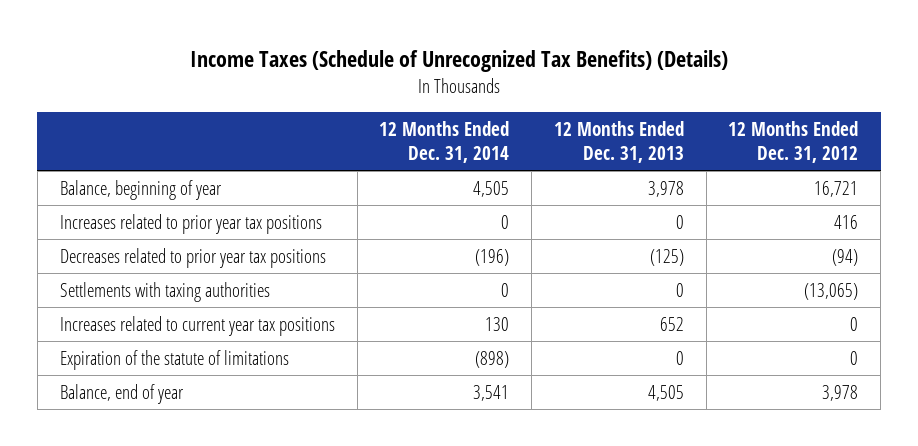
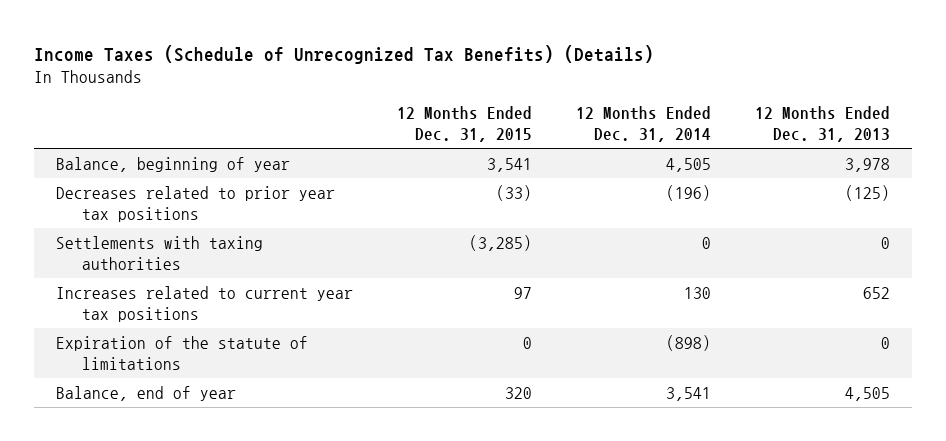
- | 12 Months Ended Dec. 31, 2014 | 12 Months Ended Dec. 31, 2013 | 12 Months Ended Dec. 31, 2012
+ | 12 Months Ended Dec. 31, 2015 | 12 Months Ended Dec. 31, 2014 | 12 Months Ended Dec. 31, 2013
- Increases related to prior year tax positions | 0 | 0 | 416

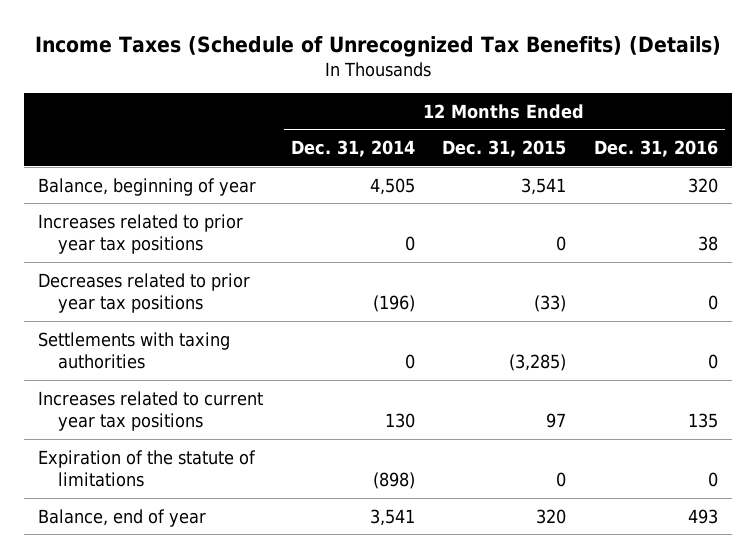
- | 12 Months Ended Dec. 31, 2015 | 12 Months Ended Dec. 31, 2014 | 12 Months Ended Dec. 31, 2013
+ | 12 Months Ended Dec. 31, 2014 | 12 Months Ended Dec. 31, 2015 | 12 Months Ended Dec. 31, 2016
+ Increases related to prior year tax positions | 0 | 0 | 38

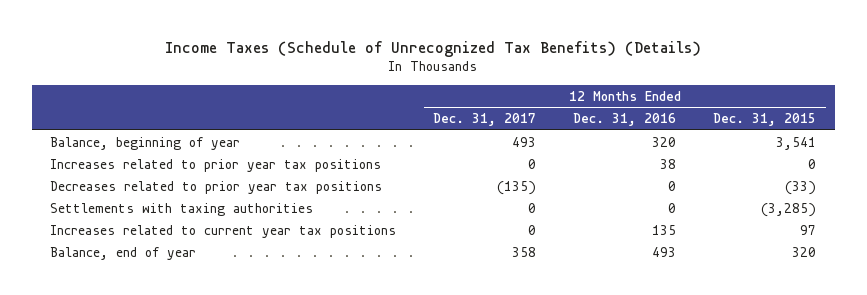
- | 12 Months Ended Dec. 31, 2014 | 12 Months Ended Dec. 31, 2015 | 12 Months Ended Dec. 31, 2016
+ | 12 Months Ended Dec. 31, 2017 | 12 Months Ended Dec. 31, 2016 | 12 Months Ended Dec. 31, 2015
- Expiration of the statute of limitations | (898) | 0 | 0

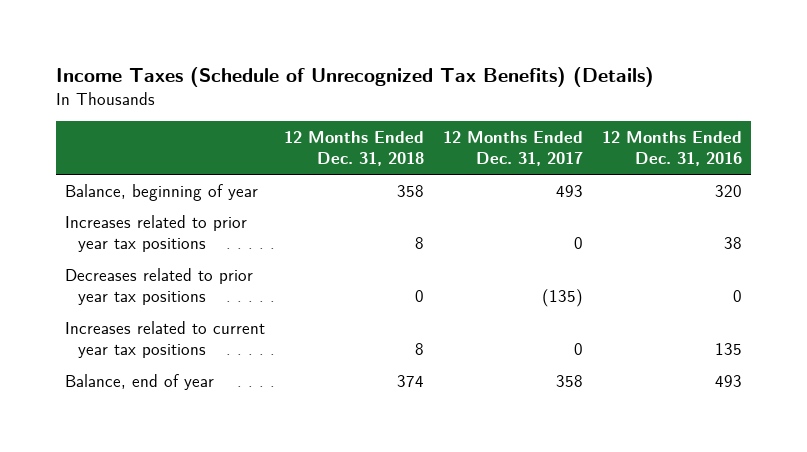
- | 12 Months Ended Dec. 31, 2017 | 12 Months Ended Dec. 31, 2016 | 12 Months Ended Dec. 31, 2015
+ | 12 Months Ended Dec. 31, 2018 | 12 Months Ended Dec. 31, 2017 | 12 Months Ended Dec. 31, 2016
- Settlements with taxing authorities | 0 | 0 | (3,285)

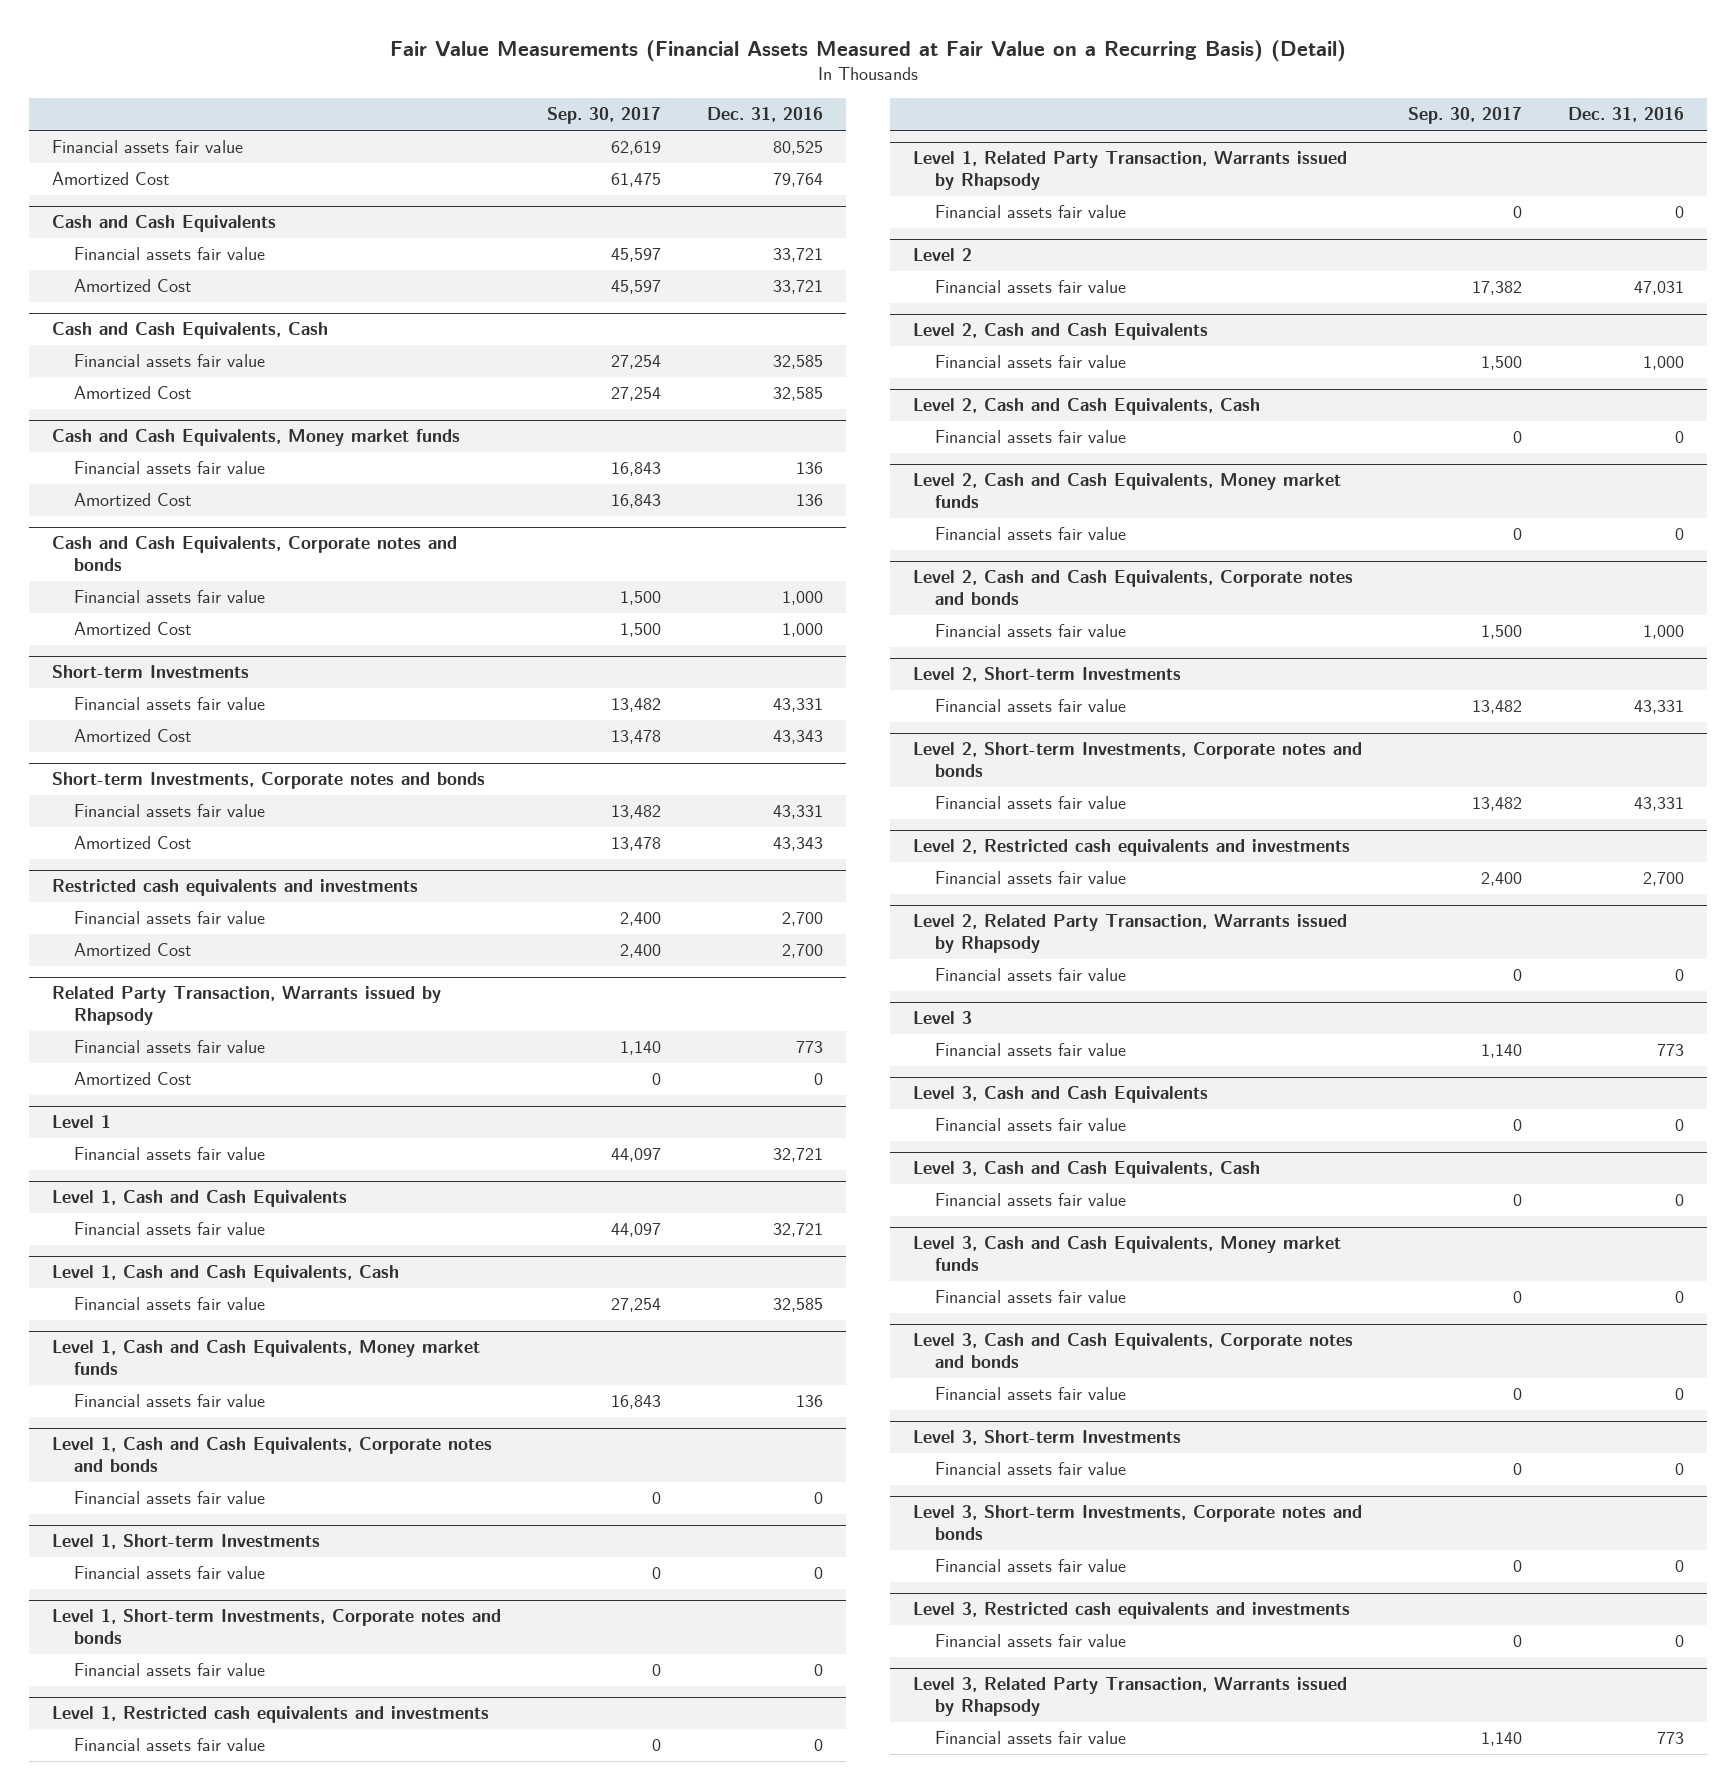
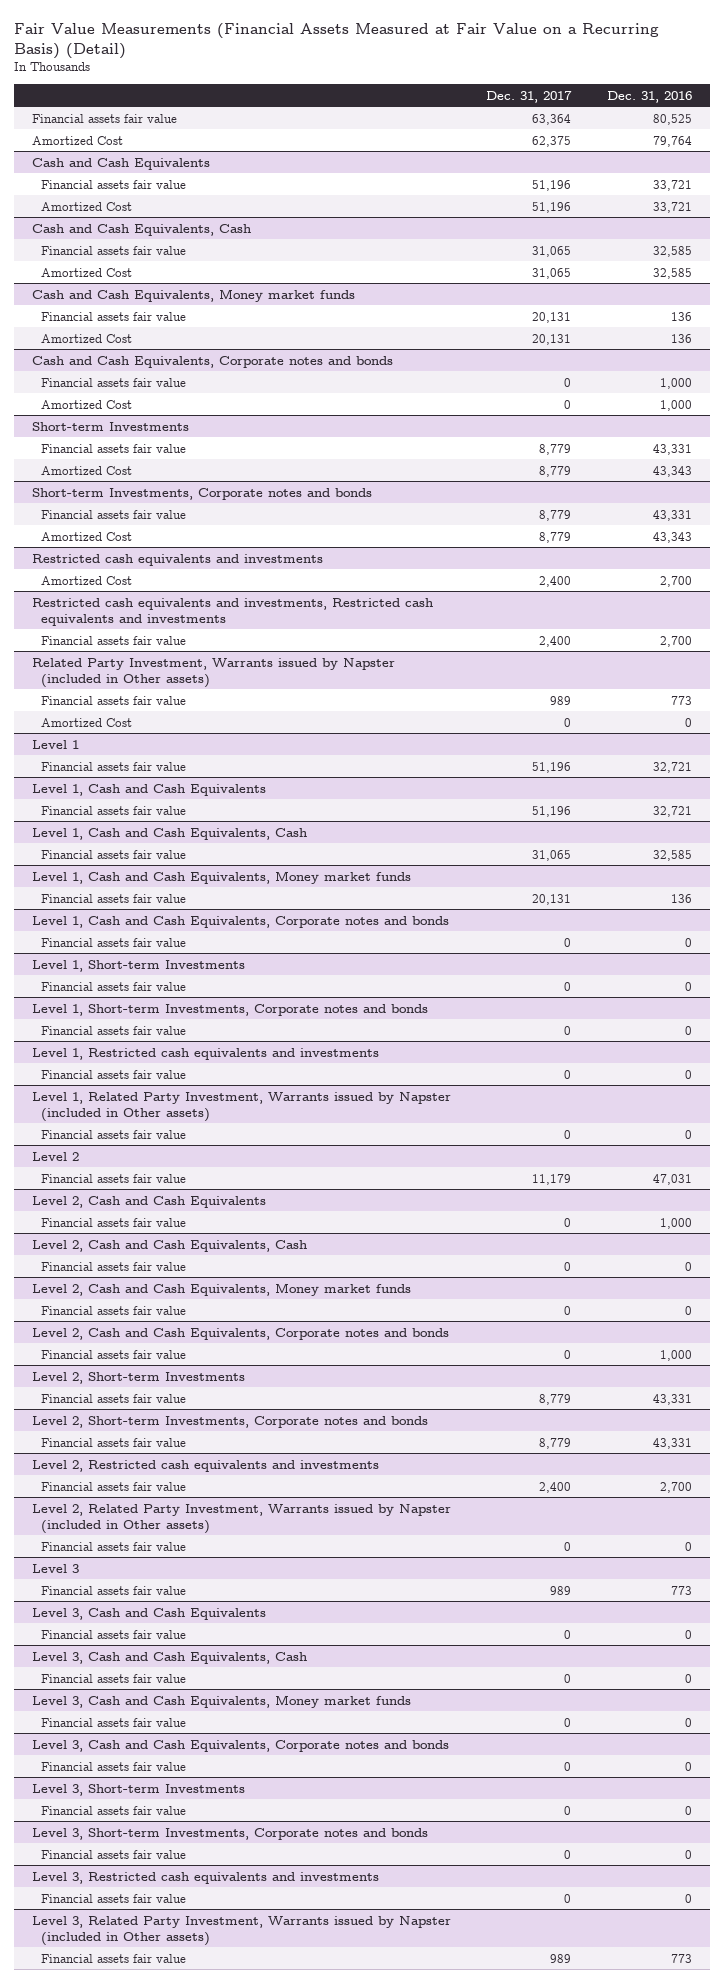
- | Sep. 30, 2017 | Dec. 31, 2016
+ | Dec. 31, 2017 | Dec. 31, 2016
@ Restricted cash equivalents and investments
- Financial assets fair value | 2,400 | 2,700
- Related Party Transaction, Warrants issued by Rhapsody
+ Restricted cash equivalents and investments, Restricted cash equivalents and investments
+ Financial assets fair value | 2,400 | 2,700
+ Related Party Investment, Warrants issued by Napster (included in Other assets)
- Level 1, Related Party Transaction, Warrants issued by Rhapsody
+ Level 1, Related Party Investment, Warrants issued by Napster (included in Other assets)
- Level 2, Related Party Transaction, Warrants issued by Rhapsody
+ Level 2, Related Party Investment, Warrants issued by Napster (included in Other assets)
- Level 3, Related Party Transaction, Warrants issued by Rhapsody
+ Level 3, Related Party Investment, Warrants issued by Napster (included in Other assets)

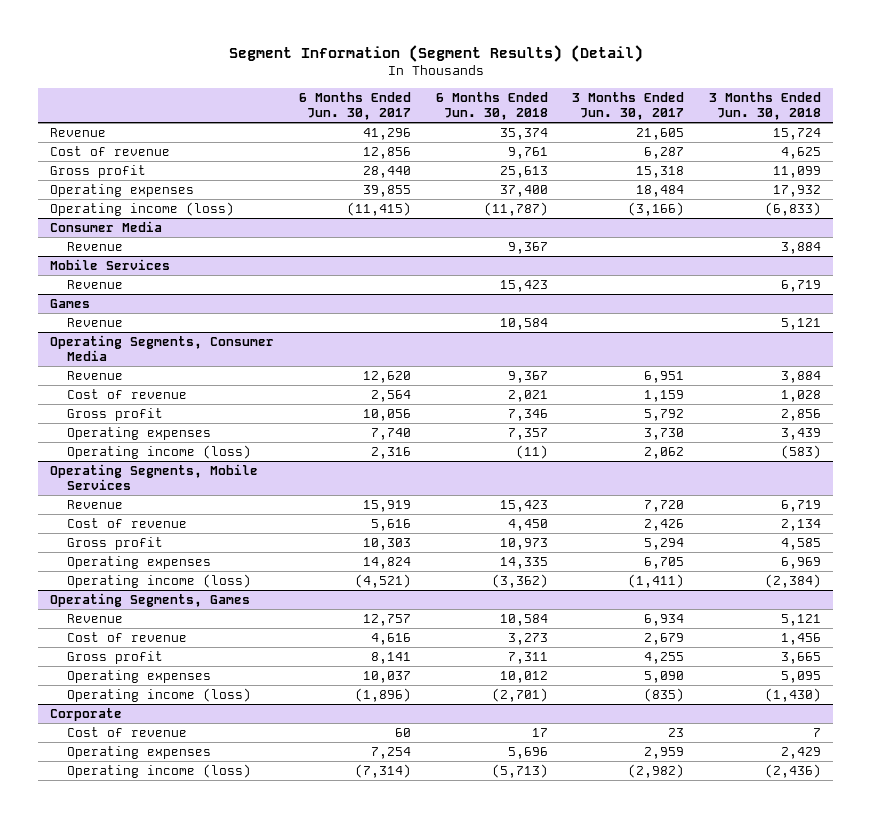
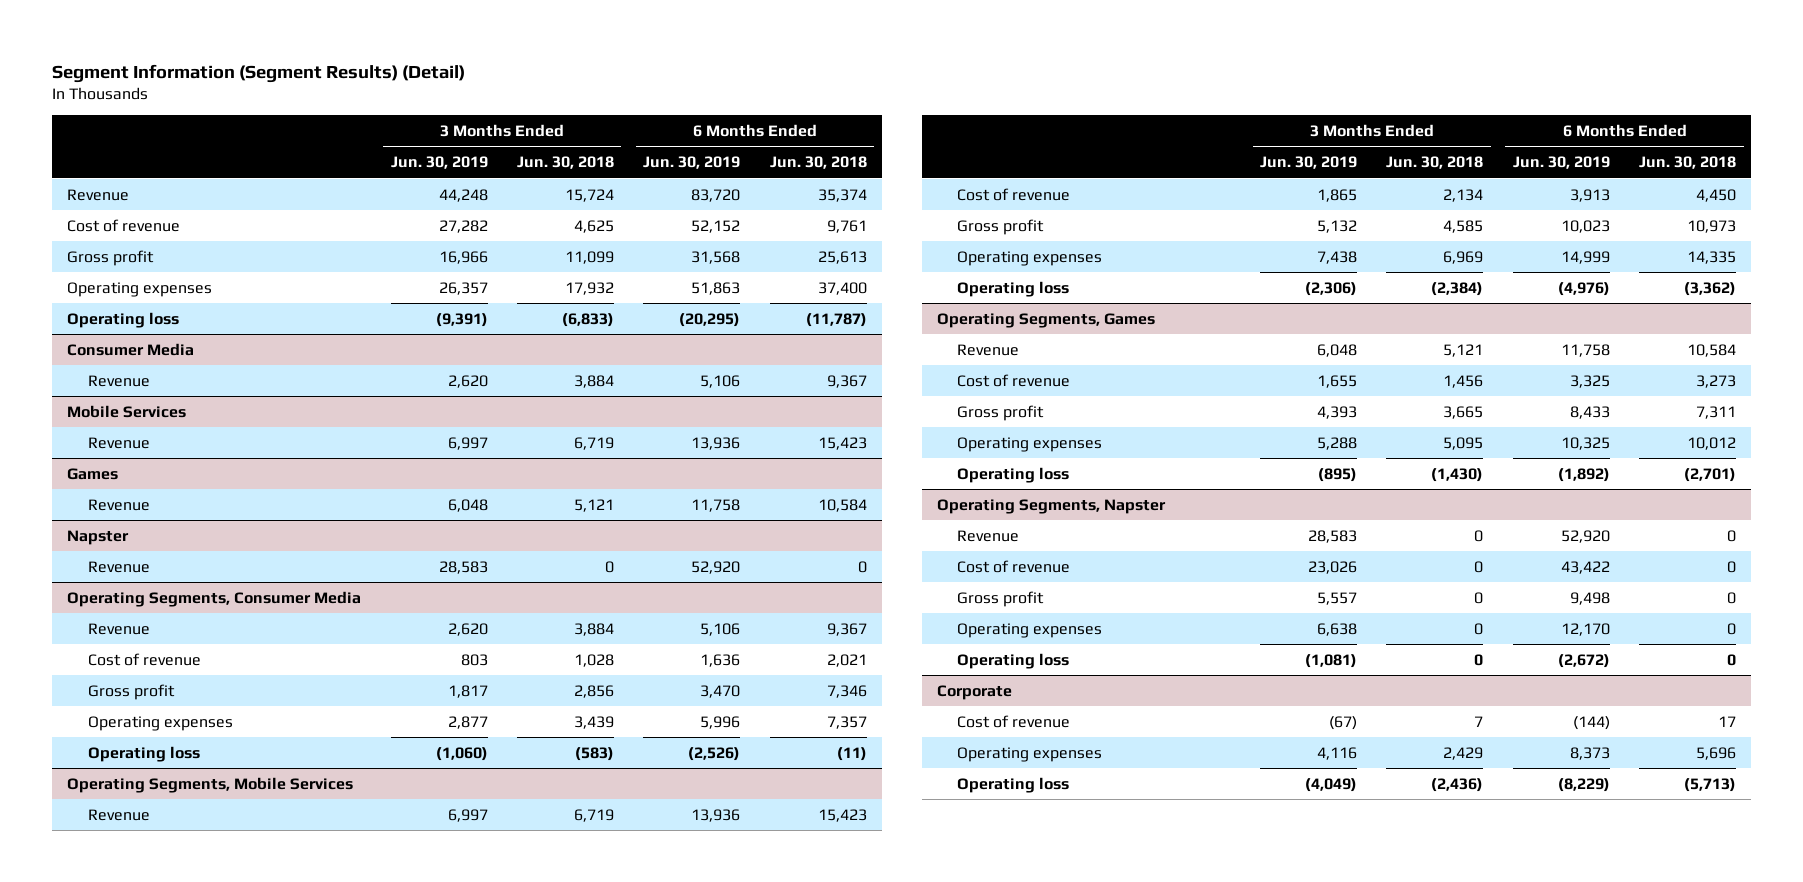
- | 6 Months Ended Jun. 30, 2017 | 6 Months Ended Jun. 30, 2018 | 3 Months Ended Jun. 30, 2017 | 3 Months Ended Jun. 30, 2018
+ | 3 Months Ended Jun. 30, 2019 | 3 Months Ended Jun. 30, 2018 | 6 Months Ended Jun. 30, 2019 | 6 Months Ended Jun. 30, 2018
- Operating income (loss) | (11,415) | (11,787) | (3,166) | (6,833)
+ Operating loss | (9,391) | (6,833) | (20,295) | (11,787)
+ Napster
+ Revenue | 28,583 | 0 | 52,920 | 0
@ Operating Segments, Consumer Media
- Operating income (loss) | 2,316 | (11) | 2,062 | (583)
+ Operating loss | (1,060) | (583) | (2,526) | (11)
@ Operating Segments, Mobile Services
- Operating income (loss) | (4,521) | (3,362) | (1,411) | (2,384)
+ Operating loss | (2,306) | (2,384) | (4,976) | (3,362)
@ Operating Segments, Games
- Operating income (loss) | (1,896) | (2,701) | (835) | (1,430)
+ Operating loss | (895) | (1,430) | (1,892) | (2,701)
+ Operating Segments, Napster
+ Revenue | 28,583 | 0 | 52,920 | 0
+ Cost of revenue | 23,026 | 0 | 43,422 | 0
+ Gross profit | 5,557 | 0 | 9,498 | 0
+ Operating expenses | 6,638 | 0 | 12,170 | 0
+ Operating loss | (1,081) | 0 | (2,672) | 0
@ Corporate
- Operating income (loss) | (7,314) | (5,713) | (2,982) | (2,436)
+ Operating loss | (4,049) | (2,436) | (8,229) | (5,713)

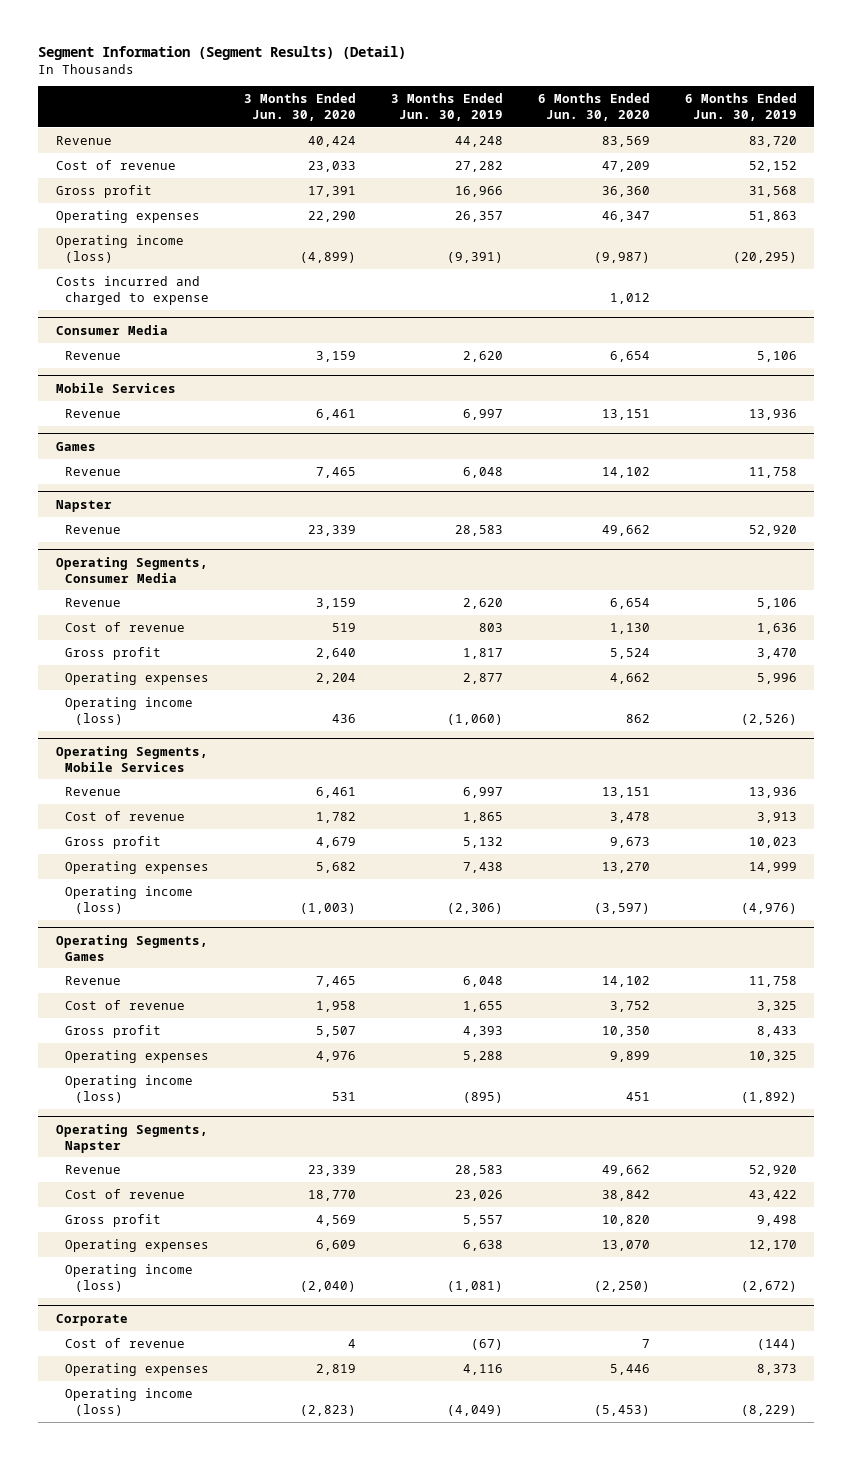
- | 3 Months Ended Jun. 30, 2019 | 3 Months Ended Jun. 30, 2018 | 6 Months Ended Jun. 30, 2019 | 6 Months Ended Jun. 30, 2018
+ | 3 Months Ended Jun. 30, 2020 | 3 Months Ended Jun. 30, 2019 | 6 Months Ended Jun. 30, 2020 | 6 Months Ended Jun. 30, 2019
- Operating loss | (9,391) | (6,833) | (20,295) | (11,787)
+ Operating income (loss) | (4,899) | (9,391) | (9,987) | (20,295)
+ Costs incurred and charged to expense | | | 1,012 |
@ Operating Segments, Consumer Media
- Operating loss | (1,060) | (583) | (2,526) | (11)
+ Operating income (loss) | 436 | (1,060) | 862 | (2,526)
@ Operating Segments, Mobile Services
- Operating loss | (2,306) | (2,384) | (4,976) | (3,362)
+ Operating income (loss) | (1,003) | (2,306) | (3,597) | (4,976)
@ Operating Segments, Games
- Operating loss | (895) | (1,430) | (1,892) | (2,701)
+ Operating income (loss) | 531 | (895) | 451 | (1,892)
@ Operating Segments, Napster
- Operating loss | (1,081) | 0 | (2,672) | 0
+ Operating income (loss) | (2,040) | (1,081) | (2,250) | (2,672)
@ Corporate
- Operating loss | (4,049) | (2,436) | (8,229) | (5,713)
+ Operating income (loss) | (2,823) | (4,049) | (5,453) | (8,229)

